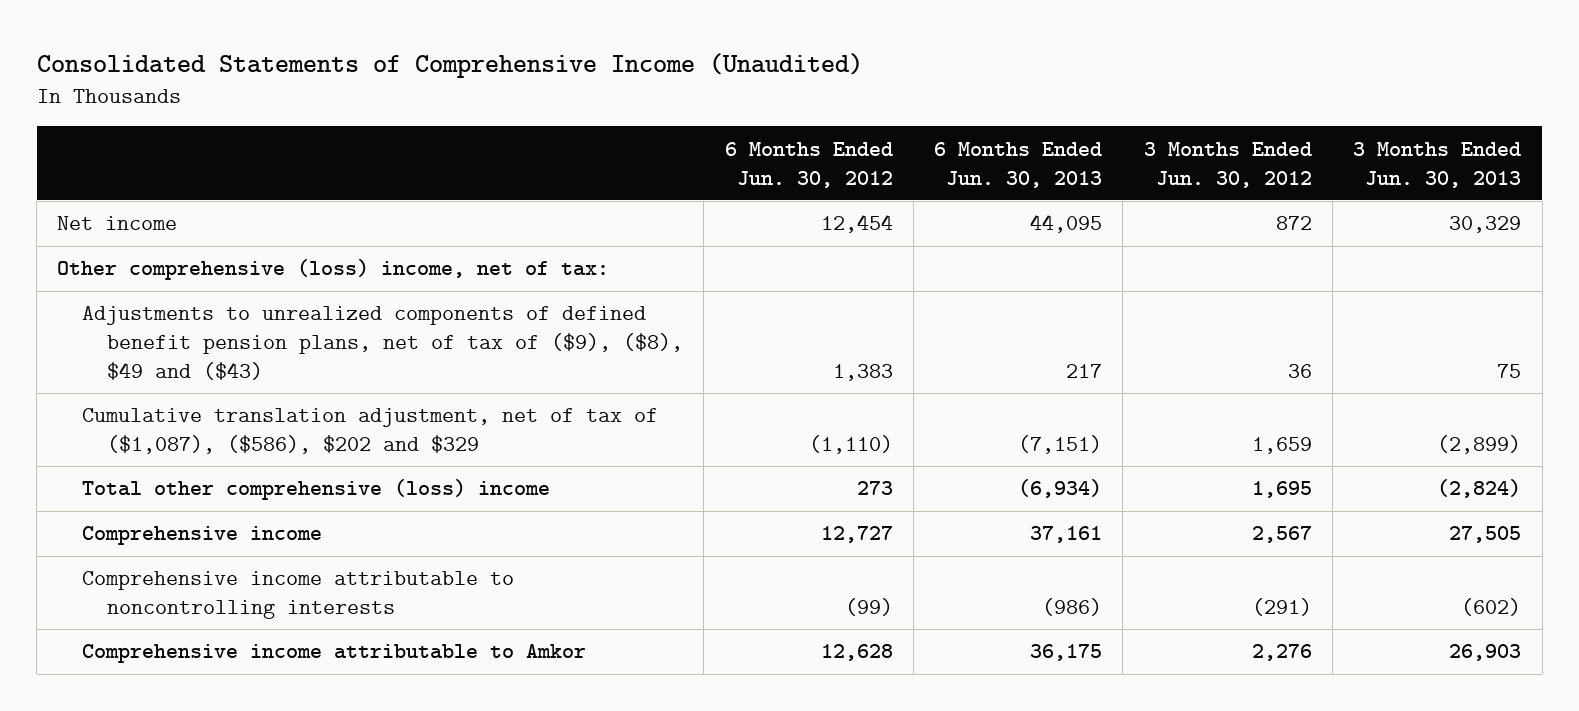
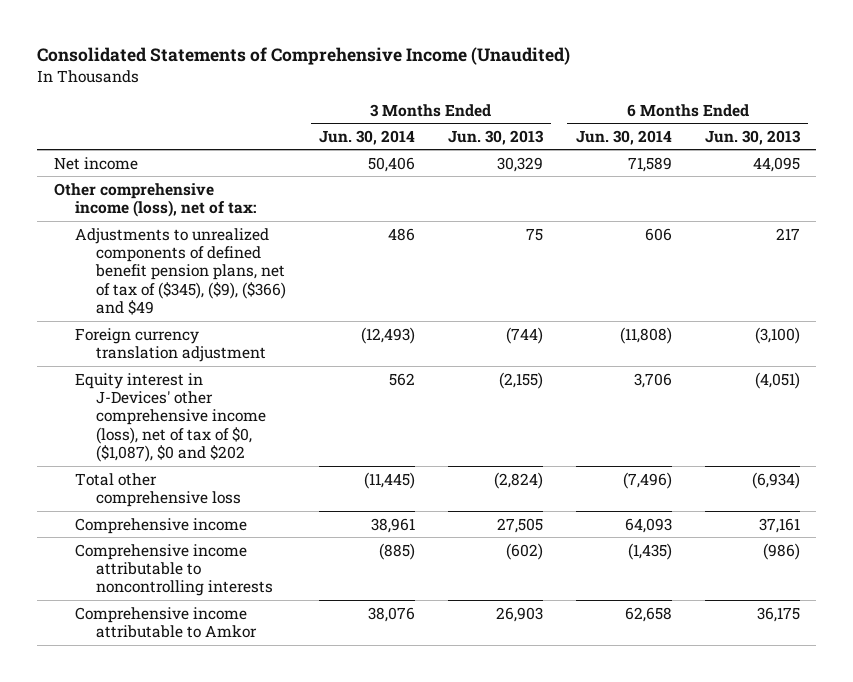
- | 6 Months Ended Jun. 30, 2012 | 6 Months Ended Jun. 30, 2013 | 3 Months Ended Jun. 30, 2012 | 3 Months Ended Jun. 30, 2013
+ | 3 Months Ended Jun. 30, 2014 | 3 Months Ended Jun. 30, 2013 | 6 Months Ended Jun. 30, 2014 | 6 Months Ended Jun. 30, 2013
- Other comprehensive (loss) income, net of tax:
- Adjustments to unrealized components of defined benefit pension plans, net of tax of ($9), ($8), $49 and ($43) | 1,383 | 217 | 36 | 75
- Cumulative translation adjustment, net of tax of ($1,087), ($586), $202 and $329 | (1,110) | (7,151) | 1,659 | (2,899)
- Total other comprehensive (loss) income | 273 | (6,934) | 1,695 | (2,824)
+ Other comprehensive income (loss), net of tax:
+ Adjustments to unrealized components of defined benefit pension plans, net of tax of ($345), ($9), ($366) and $49 | 486 | 75 | 606 | 217
+ Foreign currency translation adjustment | (12,493) | (744) | (11,808) | (3,100)
+ Equity interest in J-Devices' other comprehensive income (loss), net of tax of $0, ($1,087), $0 and $202 | 562 | (2,155) | 3,706 | (4,051)
+ Total other comprehensive loss | (11,445) | (2,824) | (7,496) | (6,934)

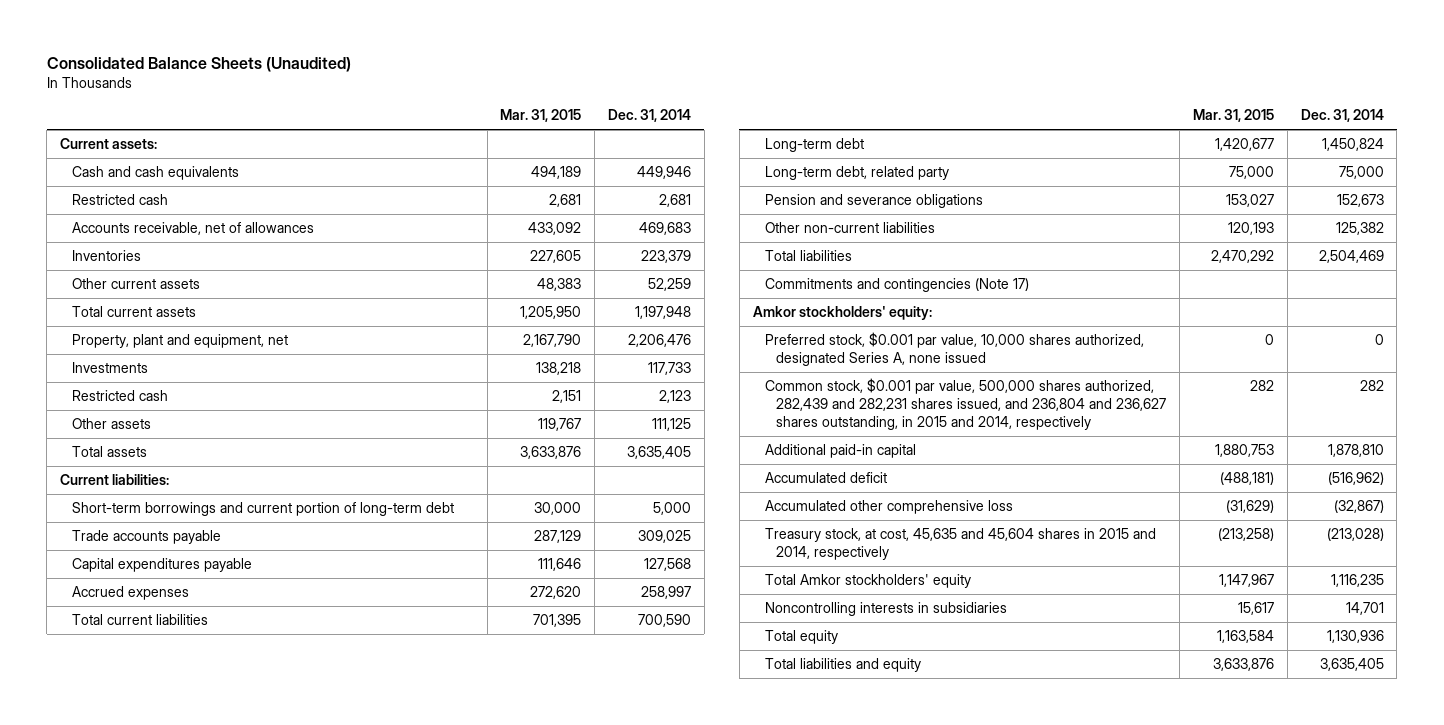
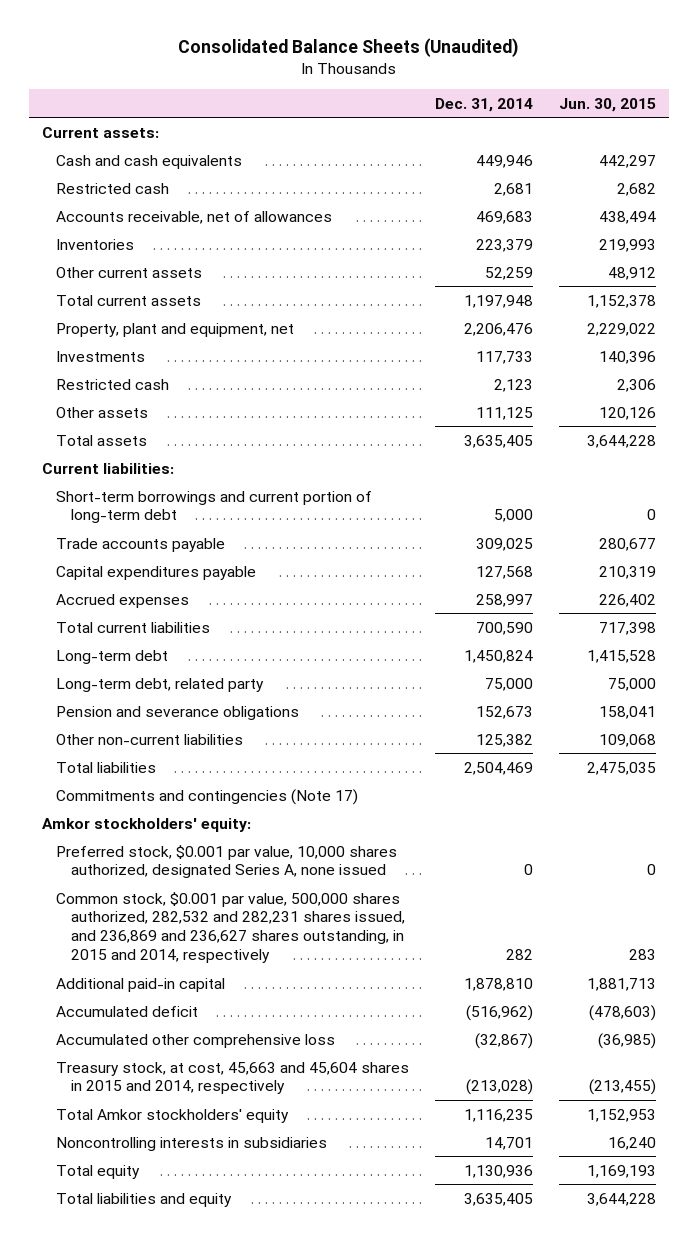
- | Mar. 31, 2015 | Dec. 31, 2014
+ | Dec. 31, 2014 | Jun. 30, 2015
- Common stock, $0.001 par value, 500,000 shares authorized, 282,439 and 282,231 shares issued, and 236,804 and 236,627 shares outstanding, in 2015 and 2014, respectively | 282 | 282
+ Common stock, $0.001 par value, 500,000 shares authorized, 282,532 and 282,231 shares issued, and 236,869 and 236,627 shares outstanding, in 2015 and 2014, respectively | 282 | 283
- Treasury stock, at cost, 45,635 and 45,604 shares in 2015 and 2014, respectively | (213,258) | (213,028)
+ Treasury stock, at cost, 45,663 and 45,604 shares in 2015 and 2014, respectively | (213,028) | (213,455)

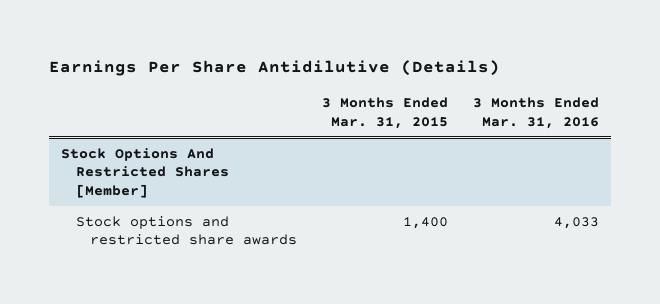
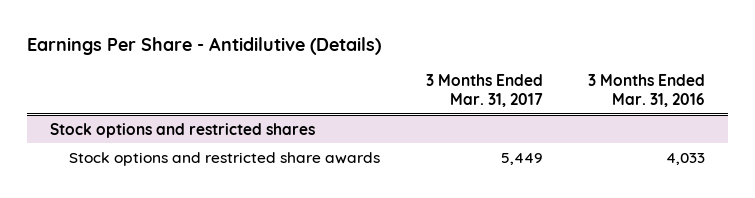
- Earnings Per Share Antidilutive (Details)
+ Earnings Per Share - Antidilutive (Details)
- | 3 Months Ended Mar. 31, 2015 | 3 Months Ended Mar. 31, 2016
+ | 3 Months Ended Mar. 31, 2017 | 3 Months Ended Mar. 31, 2016
- Stock Options And Restricted Shares [Member]
+ Stock options and restricted shares

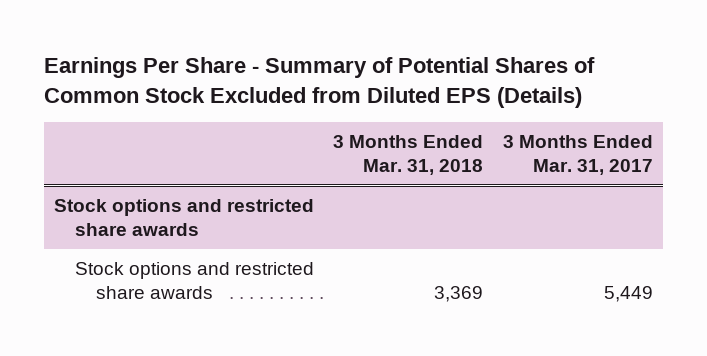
- Earnings Per Share - Antidilutive (Details)
+ Earnings Per Share - Summary of Potential Shares of Common Stock Excluded from Diluted EPS (Details)
- | 3 Months Ended Mar. 31, 2017 | 3 Months Ended Mar. 31, 2016
+ | 3 Months Ended Mar. 31, 2018 | 3 Months Ended Mar. 31, 2017
- Stock options and restricted shares
+ Stock options and restricted share awards

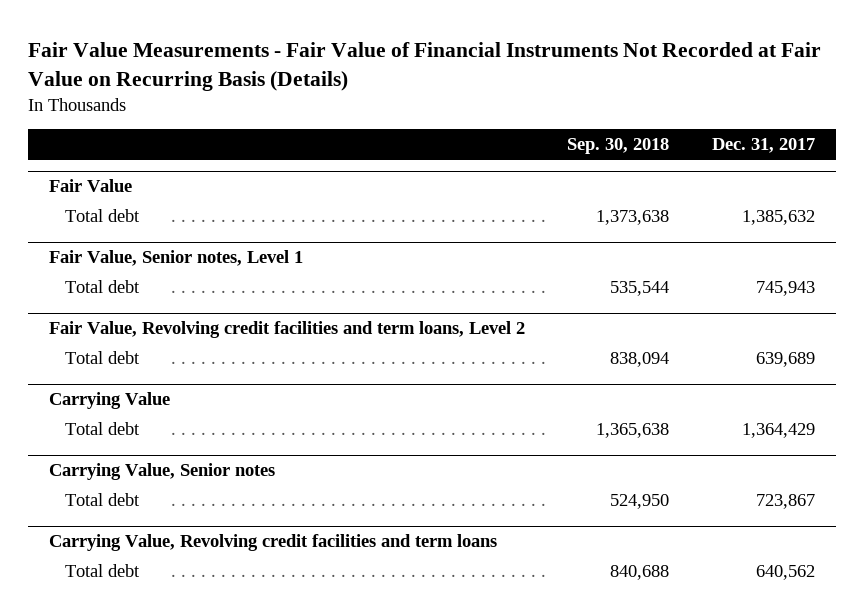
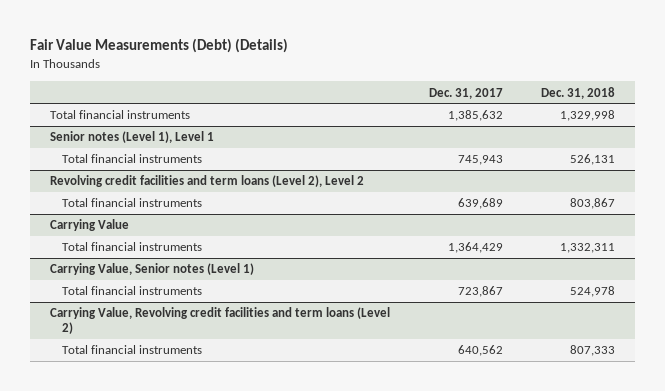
- Fair Value Measurements - Fair Value of Financial Instruments Not Recorded at Fair Value on Recurring Basis (Details)
+ Fair Value Measurements (Debt) (Details)
- | Sep. 30, 2018 | Dec. 31, 2017
+ | Dec. 31, 2017 | Dec. 31, 2018
- Fair Value
- Total debt | 1,373,638 | 1,385,632
- Fair Value, Senior notes, Level 1
- Total debt | 535,544 | 745,943
- Fair Value, Revolving credit facilities and term loans, Level 2
- Total debt | 838,094 | 639,689
+ Total financial instruments | 1,385,632 | 1,329,998
+ Senior notes (Level 1), Level 1
+ Total financial instruments | 745,943 | 526,131
+ Revolving credit facilities and term loans (Level 2), Level 2
+ Total financial instruments | 639,689 | 803,867
@ Carrying Value
- Total debt | 1,365,638 | 1,364,429
- Carrying Value, Senior notes
- Total debt | 524,950 | 723,867
- Carrying Value, Revolving credit facilities and term loans
- Total debt | 840,688 | 640,562
@ Carrying Value
+ Total financial instruments | 1,364,429 | 1,332,311
+ Carrying Value, Senior notes (Level 1)
+ Total financial instruments | 723,867 | 524,978
+ Carrying Value, Revolving credit facilities and term loans (Level 2)
+ Total financial instruments | 640,562 | 807,333

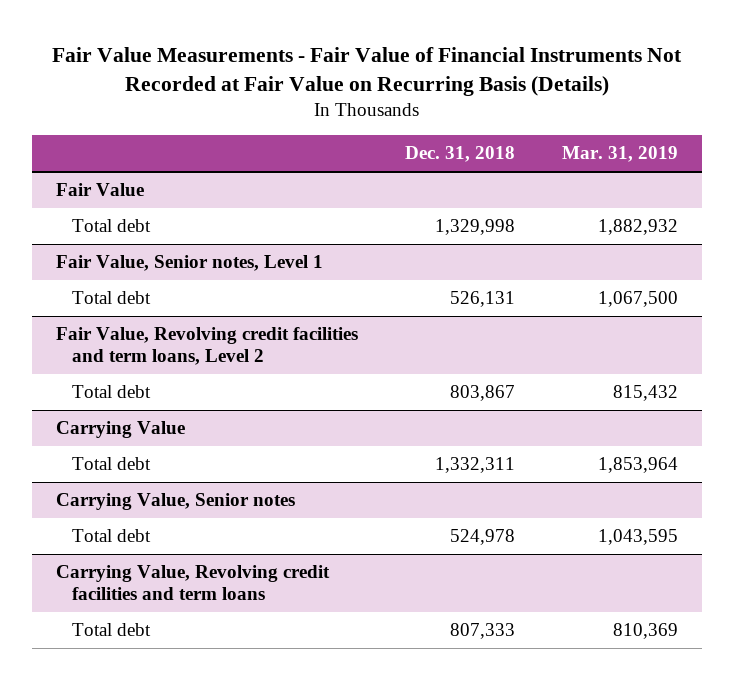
- Fair Value Measurements (Debt) (Details)
+ Fair Value Measurements - Fair Value of Financial Instruments Not Recorded at Fair Value on Recurring Basis (Details)
- | Dec. 31, 2017 | Dec. 31, 2018
+ | Dec. 31, 2018 | Mar. 31, 2019
- Total financial instruments | 1,385,632 | 1,329,998
- Senior notes (Level 1), Level 1
- Total financial instruments | 745,943 | 526,131
- Revolving credit facilities and term loans (Level 2), Level 2
- Total financial instruments | 639,689 | 803,867
+ Fair Value
+ Total debt | 1,329,998 | 1,882,932
+ Fair Value, Senior notes, Level 1
+ Total debt | 526,131 | 1,067,500
+ Fair Value, Revolving credit facilities and term loans, Level 2
+ Total debt | 803,867 | 815,432
@ Carrying Value
- Total financial instruments | 1,364,429 | 1,332,311
- Carrying Value, Senior notes (Level 1)
- Total financial instruments | 723,867 | 524,978
- Carrying Value, Revolving credit facilities and term loans (Level 2)
- Total financial instruments | 640,562 | 807,333
@ Carrying Value
+ Total debt | 1,332,311 | 1,853,964
+ Carrying Value, Senior notes
+ Total debt | 524,978 | 1,043,595
+ Carrying Value, Revolving credit facilities and term loans
+ Total debt | 807,333 | 810,369

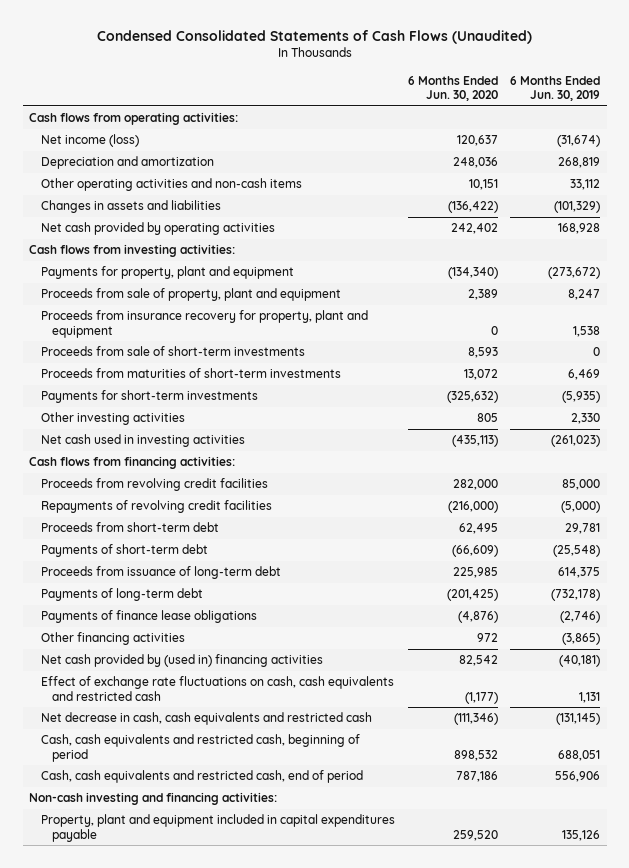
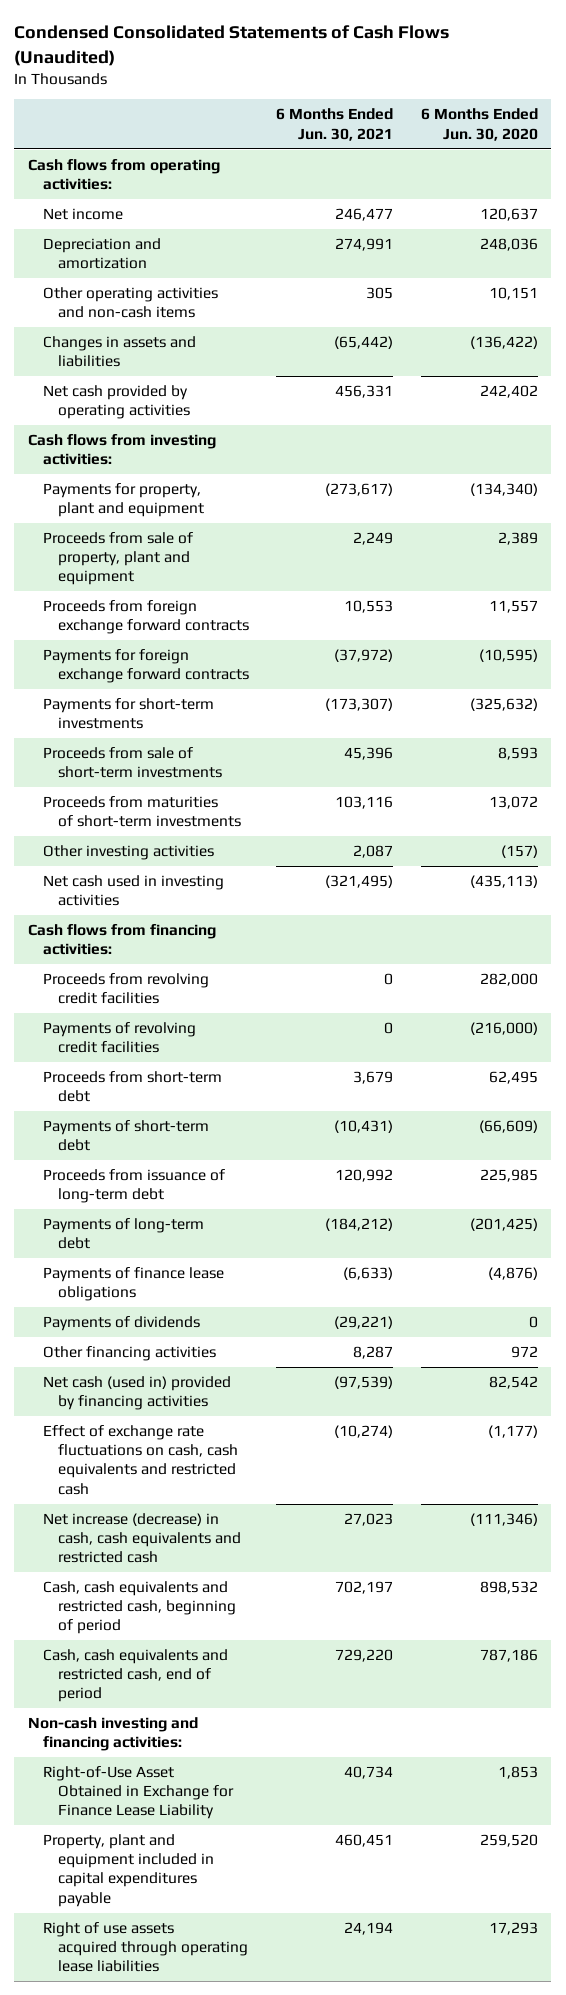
- | 6 Months Ended Jun. 30, 2020 | 6 Months Ended Jun. 30, 2019
+ | 6 Months Ended Jun. 30, 2021 | 6 Months Ended Jun. 30, 2020
- Net income (loss) | 120,637 | (31,674)
+ Net income | 246,477 | 120,637
- Proceeds from insurance recovery for property, plant and equipment | 0 | 1,538
+ Proceeds from foreign exchange forward contracts | 10,553 | 11,557
+ Payments for foreign exchange forward contracts | (37,972) | (10,595)
moved up: Payments for short-term investments | (173,307) | (325,632)
- Other investing activities | 805 | 2,330
+ Other investing activities | 2,087 | (157)
- Repayments of revolving credit facilities | (216,000) | (5,000)
+ Payments of revolving credit facilities | 0 | (216,000)
+ Payments of dividends | (29,221) | 0
- Net cash provided by (used in) financing activities | 82,542 | (40,181)
+ Net cash (used in) provided by financing activities | (97,539) | 82,542
- Net decrease in cash, cash equivalents and restricted cash | (111,346) | (131,145)
+ Net increase (decrease) in cash, cash equivalents and restricted cash | 27,023 | (111,346)
+ Right-of-Use Asset Obtained in Exchange for Finance Lease Liability | 40,734 | 1,853
+ Right of use assets acquired through operating lease liabilities | 24,194 | 17,293

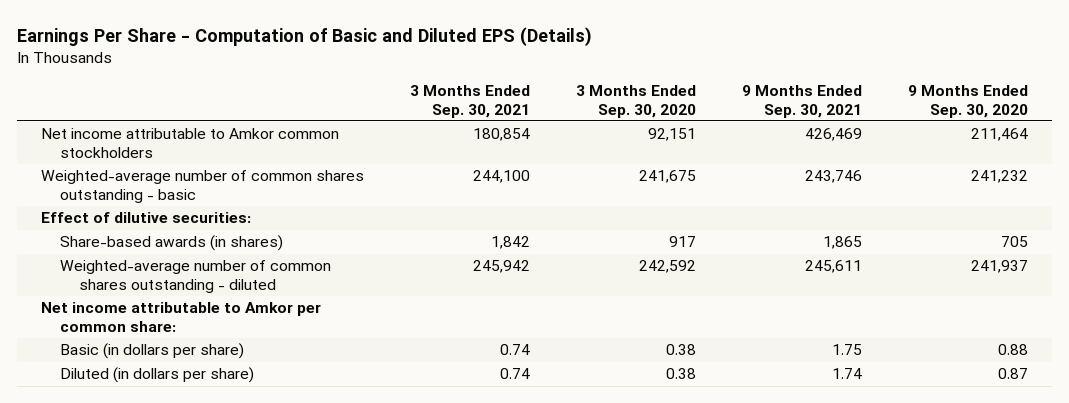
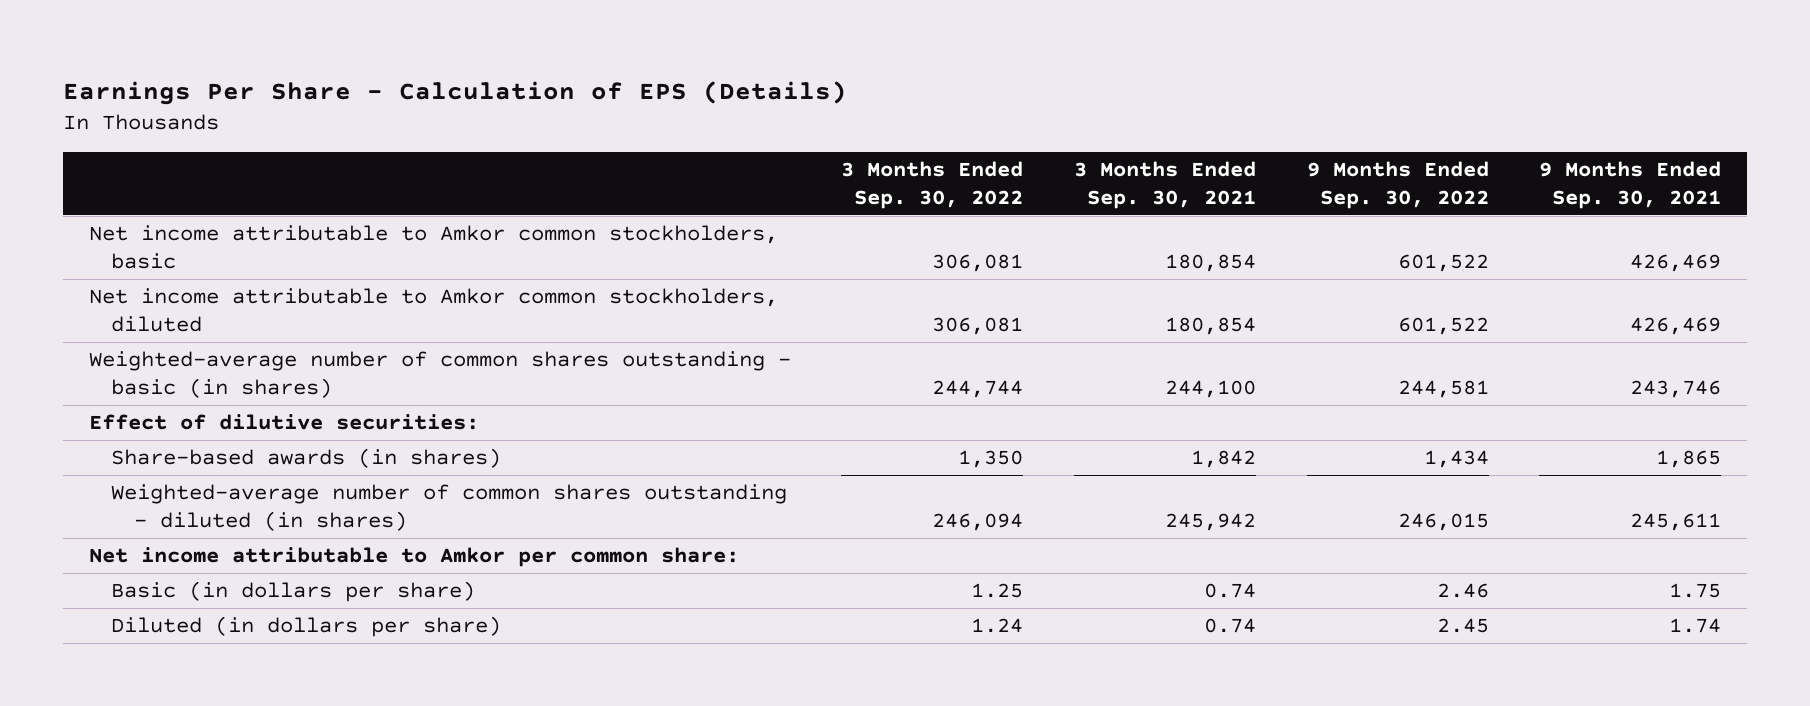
- Earnings Per Share - Computation of Basic and Diluted EPS (Details)
+ Earnings Per Share - Calculation of EPS (Details)
- | 3 Months Ended Sep. 30, 2021 | 3 Months Ended Sep. 30, 2020 | 9 Months Ended Sep. 30, 2021 | 9 Months Ended Sep. 30, 2020
+ | 3 Months Ended Sep. 30, 2022 | 3 Months Ended Sep. 30, 2021 | 9 Months Ended Sep. 30, 2022 | 9 Months Ended Sep. 30, 2021
- Net income attributable to Amkor common stockholders | 180,854 | 92,151 | 426,469 | 211,464
- Weighted-average number of common shares outstanding - basic | 244,100 | 241,675 | 243,746 | 241,232
+ Net income attributable to Amkor common stockholders, basic | 306,081 | 180,854 | 601,522 | 426,469
+ Net income attributable to Amkor common stockholders, diluted | 306,081 | 180,854 | 601,522 | 426,469
+ Weighted-average number of common shares outstanding - basic (in shares) | 244,744 | 244,100 | 244,581 | 243,746
- Weighted-average number of common shares outstanding - diluted | 245,942 | 242,592 | 245,611 | 241,937
+ Weighted-average number of common shares outstanding - diluted (in shares) | 246,094 | 245,942 | 246,015 | 245,611

